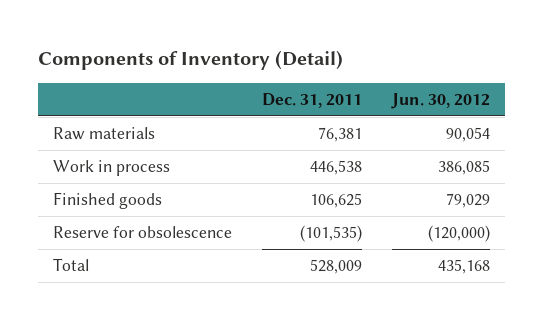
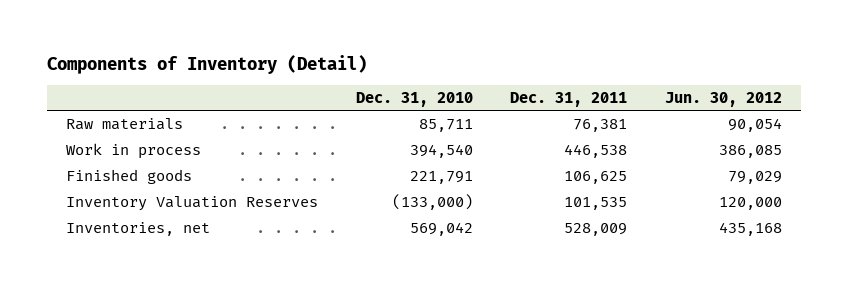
- | Dec. 31, 2011 | Jun. 30, 2012
+ | Dec. 31, 2010 | Dec. 31, 2011 | Jun. 30, 2012
- Reserve for obsolescence | (101,535) | (120,000)
- Total | 528,009 | 435,168
+ Inventory Valuation Reserves | (133,000) | 101,535 | 120,000
+ Inventories, net | 569,042 | 528,009 | 435,168

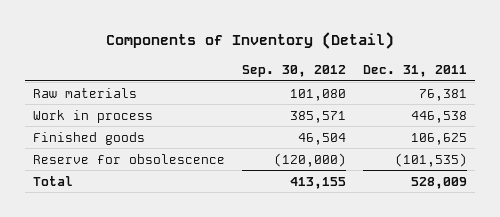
- | Dec. 31, 2010 | Dec. 31, 2011 | Jun. 30, 2012
+ | Sep. 30, 2012 | Dec. 31, 2011
- Inventory Valuation Reserves | (133,000) | 101,535 | 120,000
- Inventories, net | 569,042 | 528,009 | 435,168
+ Reserve for obsolescence | (120,000) | (101,535)
+ Total | 413,155 | 528,009

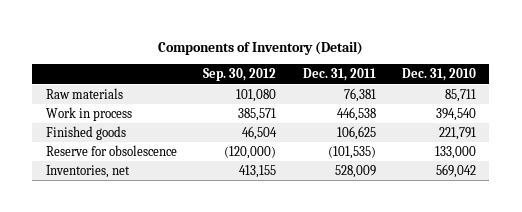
- | Sep. 30, 2012 | Dec. 31, 2011
+ | Sep. 30, 2012 | Dec. 31, 2011 | Dec. 31, 2010
- Total | 413,155 | 528,009
+ Inventories, net | 413,155 | 528,009 | 569,042

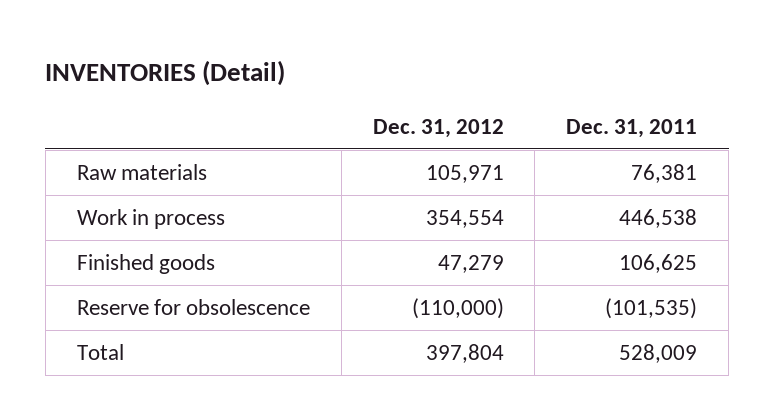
- Components of Inventory (Detail)
+ INVENTORIES (Detail)
- | Sep. 30, 2012 | Dec. 31, 2011 | Dec. 31, 2010
+ | Dec. 31, 2012 | Dec. 31, 2011
- Inventories, net | 413,155 | 528,009 | 569,042
+ Total | 397,804 | 528,009

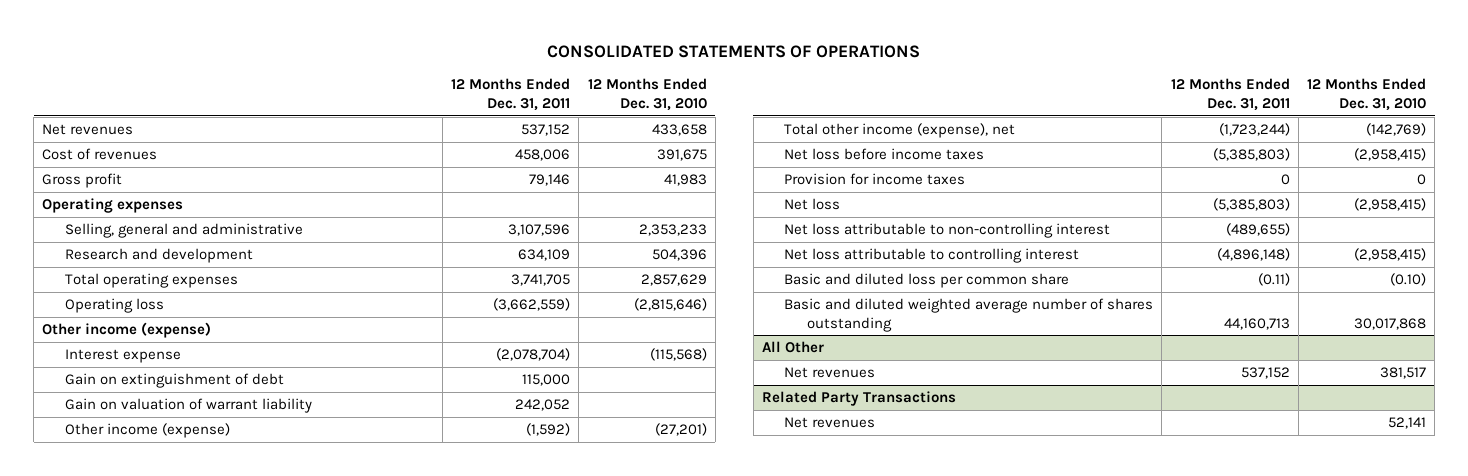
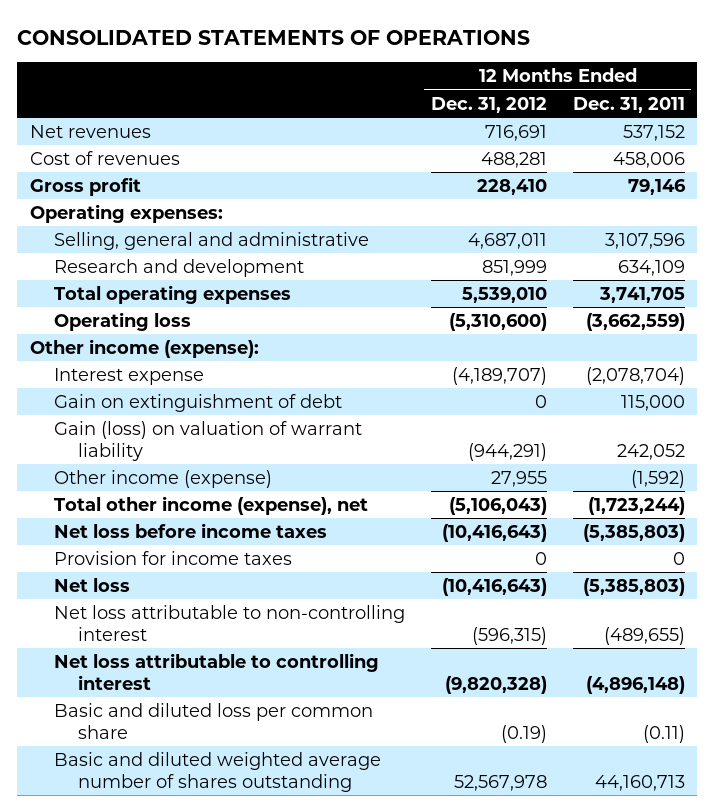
- | 12 Months Ended Dec. 31, 2011 | 12 Months Ended Dec. 31, 2010
+ | 12 Months Ended Dec. 31, 2012 | 12 Months Ended Dec. 31, 2011
- Operating expenses
+ Operating expenses:
- Other income (expense)
+ Other income (expense):
- Gain on valuation of warrant liability | 242,052 |
+ Gain (loss) on valuation of warrant liability | (944,291) | 242,052
- All Other
- Net revenues | 537,152 | 381,517
- Related Party Transactions
- Net revenues | | 52,141

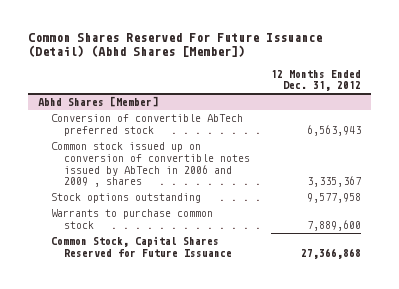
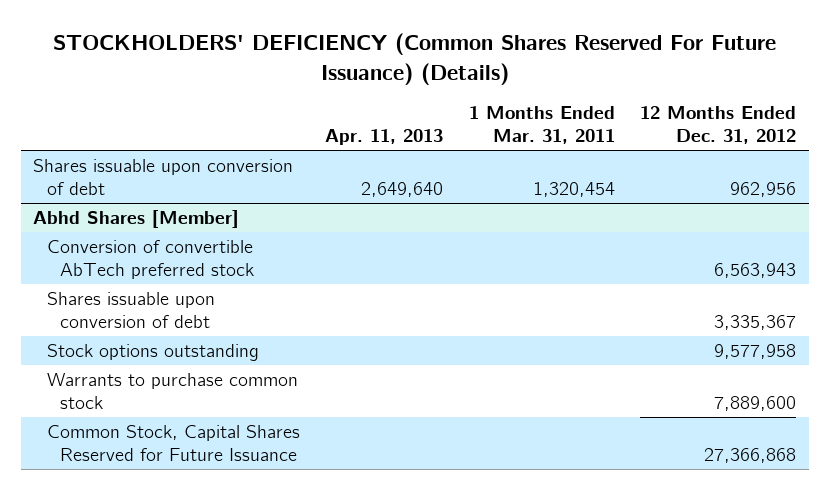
- Common Shares Reserved For Future Issuance (Detail) (Abhd Shares [Member])
+ STOCKHOLDERS' DEFICIENCY (Common Shares Reserved For Future Issuance) (Details)
- | 12 Months Ended Dec. 31, 2012
+ | Apr. 11, 2013 | 1 Months Ended Mar. 31, 2011 | 12 Months Ended Dec. 31, 2012
+ Shares issuable upon conversion of debt | 2,649,640 | 1,320,454 | 962,956
@ Abhd Shares [Member]
- Common stock issued up on conversion of convertible notes issued by AbTech in 2006 and 2009 , shares | 3,335,367
+ Shares issuable upon conversion of debt | | | 3,335,367

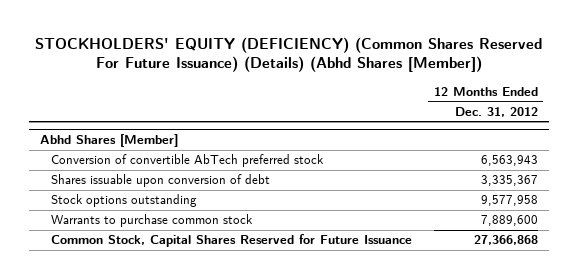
- STOCKHOLDERS' DEFICIENCY (Common Shares Reserved For Future Issuance) (Details)
+ STOCKHOLDERS' EQUITY (DEFICIENCY) (Common Shares Reserved For Future Issuance) (Details) (Abhd Shares [Member])
- | Apr. 11, 2013 | 1 Months Ended Mar. 31, 2011 | 12 Months Ended Dec. 31, 2012
+ | 12 Months Ended Dec. 31, 2012
- Shares issuable upon conversion of debt | 2,649,640 | 1,320,454 | 962,956

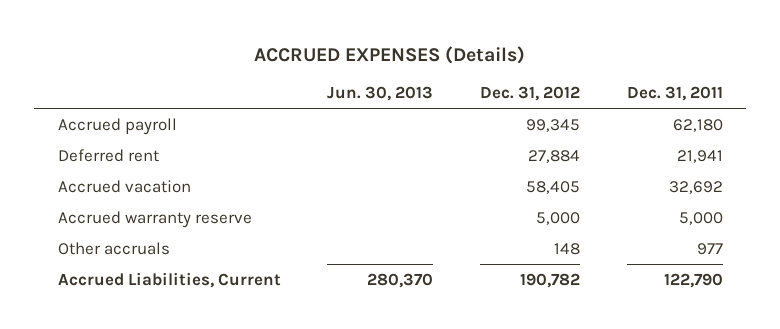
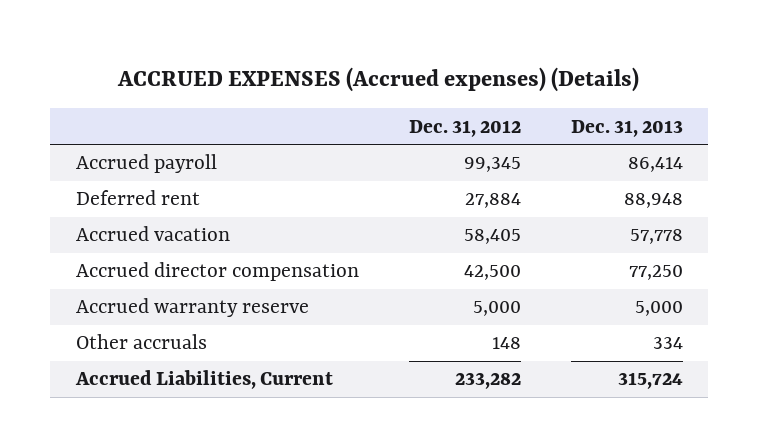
- ACCRUED EXPENSES (Details)
+ ACCRUED EXPENSES (Accrued expenses) (Details)
- | Jun. 30, 2013 | Dec. 31, 2012 | Dec. 31, 2011
+ | Dec. 31, 2012 | Dec. 31, 2013
+ Accrued director compensation | 42,500 | 77,250
- Accrued Liabilities, Current | 280,370 | 190,782 | 122,790
+ Accrued Liabilities, Current | 233,282 | 315,724

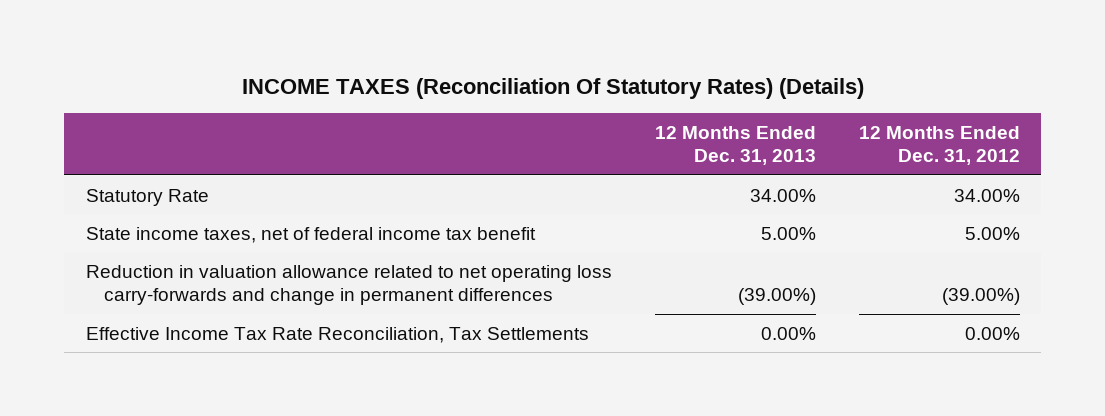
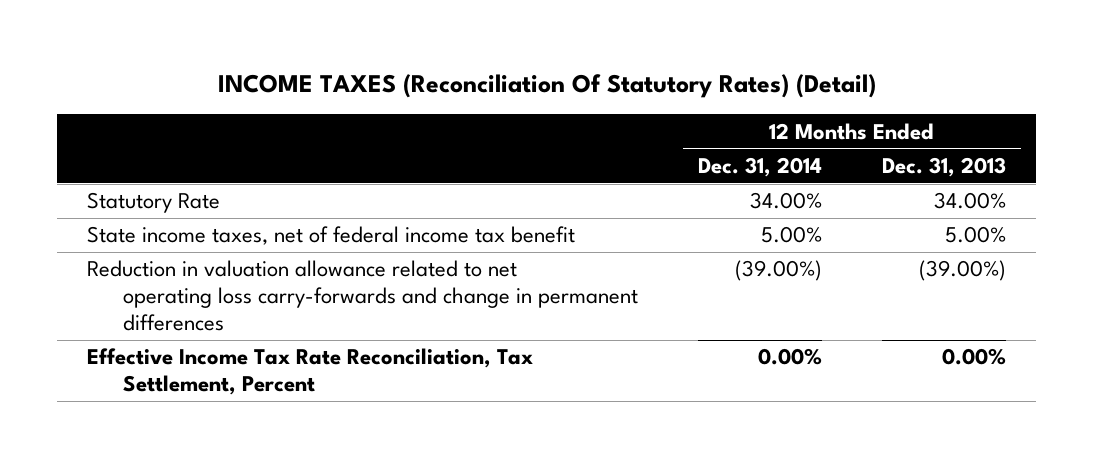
- INCOME TAXES (Reconciliation Of Statutory Rates) (Details)
+ INCOME TAXES (Reconciliation Of Statutory Rates) (Detail)
- | 12 Months Ended Dec. 31, 2013 | 12 Months Ended Dec. 31, 2012
+ | 12 Months Ended Dec. 31, 2014 | 12 Months Ended Dec. 31, 2013
- Effective Income Tax Rate Reconciliation, Tax Settlements | 0.00% | 0.00%
+ Effective Income Tax Rate Reconciliation, Tax Settlement, Percent | 0.00% | 0.00%

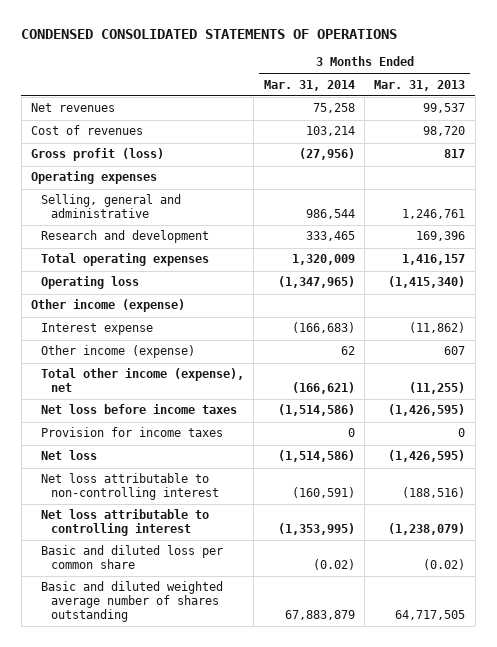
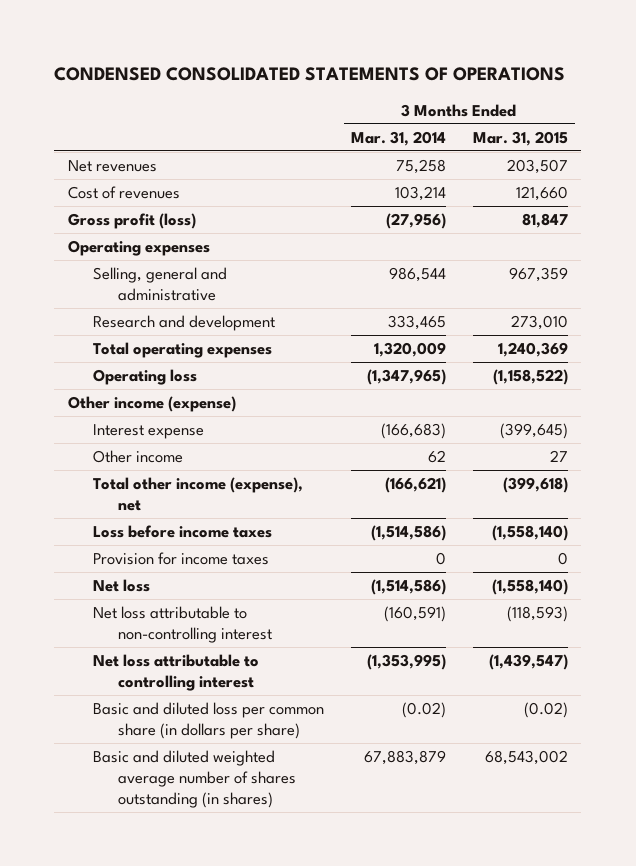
- | 3 Months Ended Mar. 31, 2014 | 3 Months Ended Mar. 31, 2013
+ | 3 Months Ended Mar. 31, 2014 | 3 Months Ended Mar. 31, 2015
- Other income (expense) | 62 | 607
+ Other income | 62 | 27
- Net loss before income taxes | (1,514,586) | (1,426,595)
+ Loss before income taxes | (1,514,586) | (1,558,140)
- Basic and diluted loss per common share | (0.02) | (0.02)
- Basic and diluted weighted average number of shares outstanding | 67,883,879 | 64,717,505
+ Basic and diluted loss per common share (in dollars per share) | (0.02) | (0.02)
+ Basic and diluted weighted average number of shares outstanding (in shares) | 67,883,879 | 68,543,002

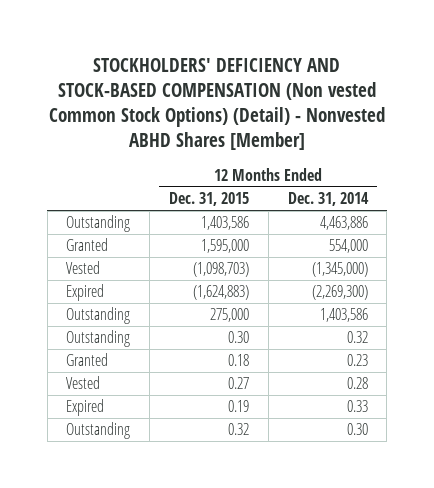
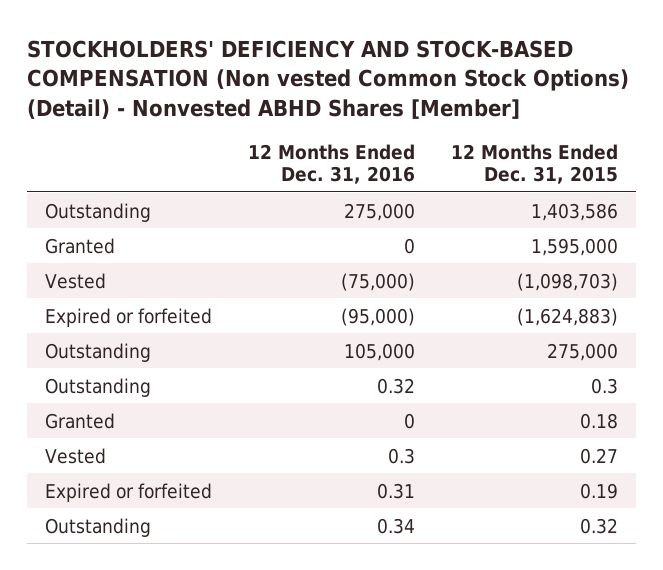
- | 12 Months Ended Dec. 31, 2015 | 12 Months Ended Dec. 31, 2014
+ | 12 Months Ended Dec. 31, 2016 | 12 Months Ended Dec. 31, 2015
- Expired | (1,624,883) | (2,269,300)
+ Expired or forfeited | (95,000) | (1,624,883)
- Outstanding | 0.30 | 0.32
+ Outstanding | 0.32 | 0.3
- Expired | 0.19 | 0.33
+ Expired or forfeited | 0.31 | 0.19

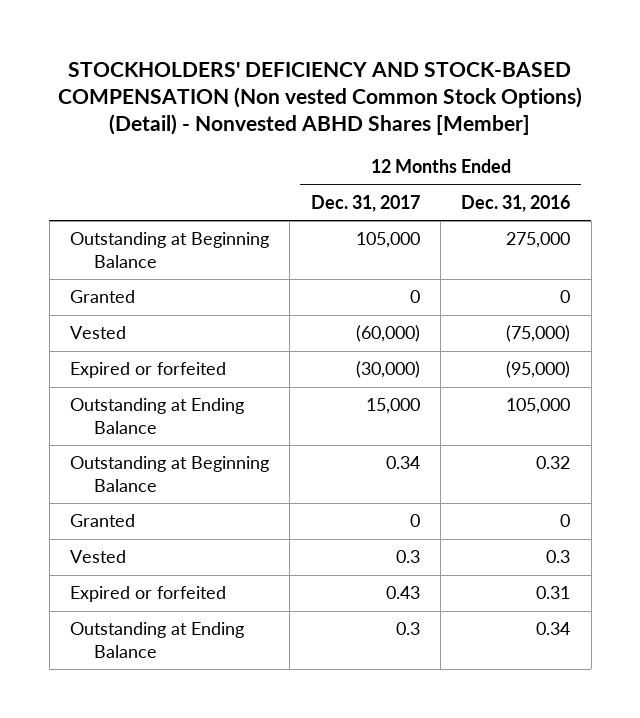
- | 12 Months Ended Dec. 31, 2016 | 12 Months Ended Dec. 31, 2015
+ | 12 Months Ended Dec. 31, 2017 | 12 Months Ended Dec. 31, 2016
- Outstanding | 275,000 | 1,403,586
+ Outstanding at Beginning Balance | 105,000 | 275,000
- Outstanding | 105,000 | 275,000
- Outstanding | 0.32 | 0.3
+ Outstanding at Ending Balance | 15,000 | 105,000
+ Outstanding at Beginning Balance | 0.34 | 0.32
- Outstanding | 0.34 | 0.32
+ Outstanding at Ending Balance | 0.3 | 0.34

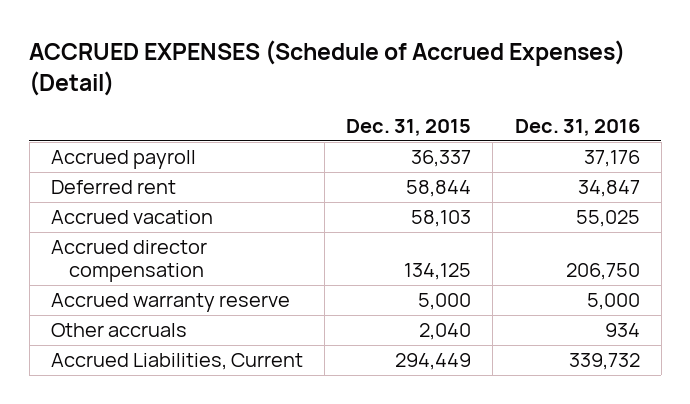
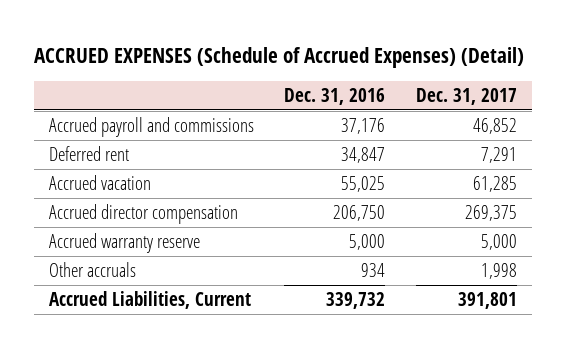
- | Dec. 31, 2015 | Dec. 31, 2016
+ | Dec. 31, 2016 | Dec. 31, 2017
- Accrued payroll | 36,337 | 37,176
+ Accrued payroll and commissions | 37,176 | 46,852

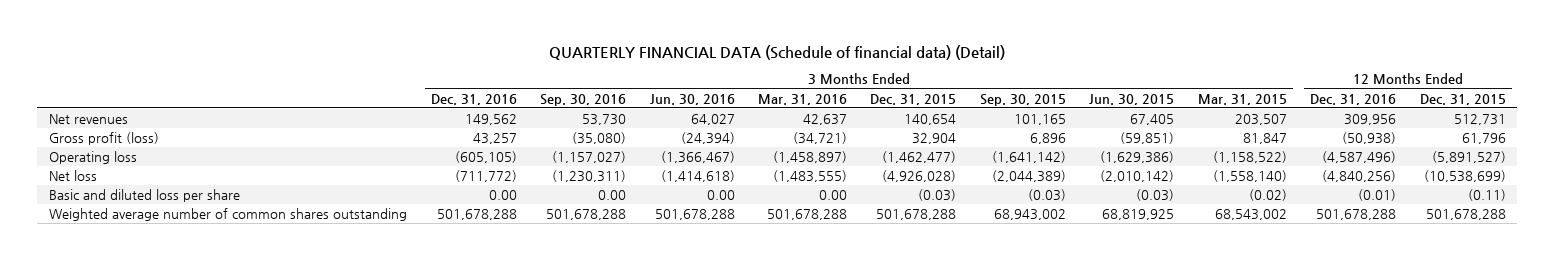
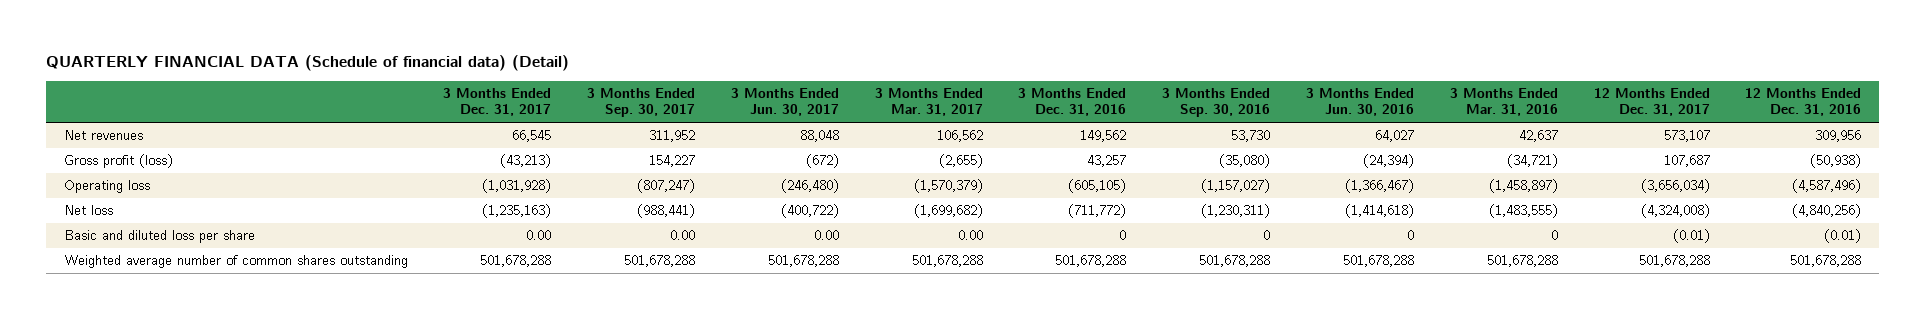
- | 3 Months Ended Dec. 31, 2016 | 3 Months Ended Sep. 30, 2016 | 3 Months Ended Jun. 30, 2016 | 3 Months Ended Mar. 31, 2016 | 3 Months Ended Dec. 31, 2015 | 3 Months Ended Sep. 30, 2015 | 3 Months Ended Jun. 30, 2015 | 3 Months Ended Mar. 31, 2015 | 12 Months Ended Dec. 31, 2016 | 12 Months Ended Dec. 31, 2015
+ | 3 Months Ended Dec. 31, 2017 | 3 Months Ended Sep. 30, 2017 | 3 Months Ended Jun. 30, 2017 | 3 Months Ended Mar. 31, 2017 | 3 Months Ended Dec. 31, 2016 | 3 Months Ended Sep. 30, 2016 | 3 Months Ended Jun. 30, 2016 | 3 Months Ended Mar. 31, 2016 | 12 Months Ended Dec. 31, 2017 | 12 Months Ended Dec. 31, 2016
- Basic and diluted loss per share | 0.00 | 0.00 | 0.00 | 0.00 | (0.03) | (0.03) | (0.03) | (0.02) | (0.01) | (0.11)
+ Basic and diluted loss per share | 0.00 | 0.00 | 0.00 | 0.00 | 0 | 0 | 0 | 0 | (0.01) | (0.01)

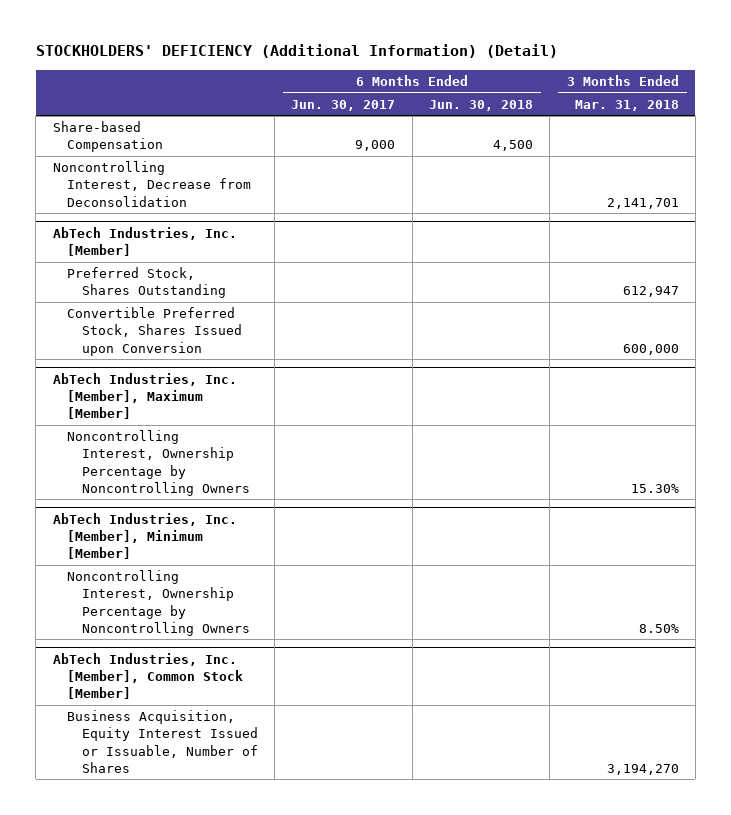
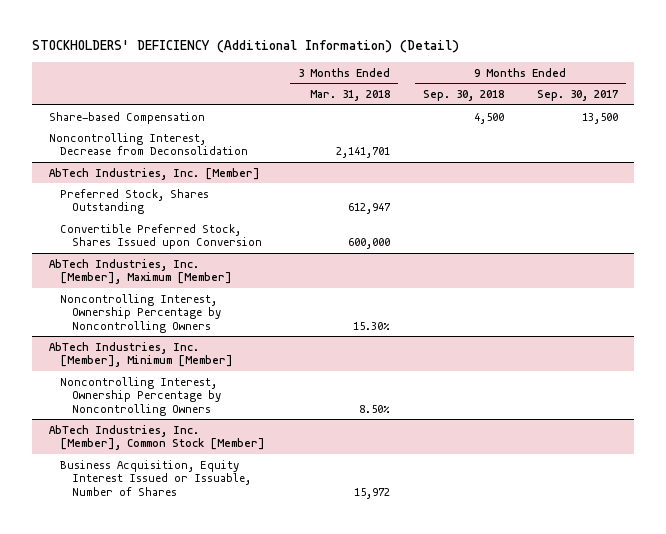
- | 6 Months Ended Jun. 30, 2017 | 6 Months Ended Jun. 30, 2018 | 3 Months Ended Mar. 31, 2018
+ | 3 Months Ended Mar. 31, 2018 | 9 Months Ended Sep. 30, 2018 | 9 Months Ended Sep. 30, 2017
@ AbTech Industries, Inc. [Member], Common Stock [Member]
- Business Acquisition, Equity Interest Issued or Issuable, Number of Shares | | | 3,194,270
+ Business Acquisition, Equity Interest Issued or Issuable, Number of Shares | 15,972 | |

